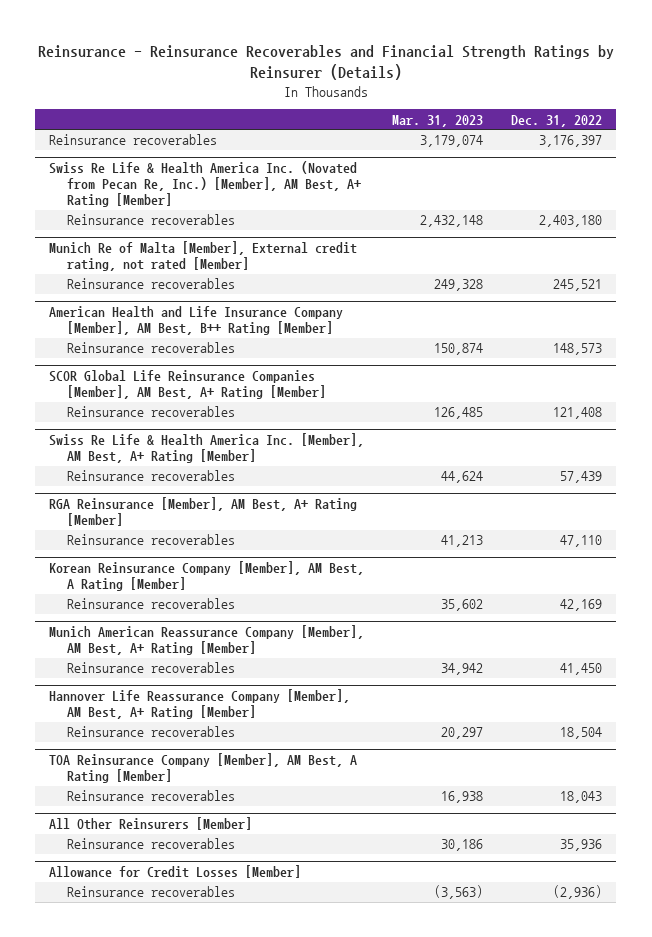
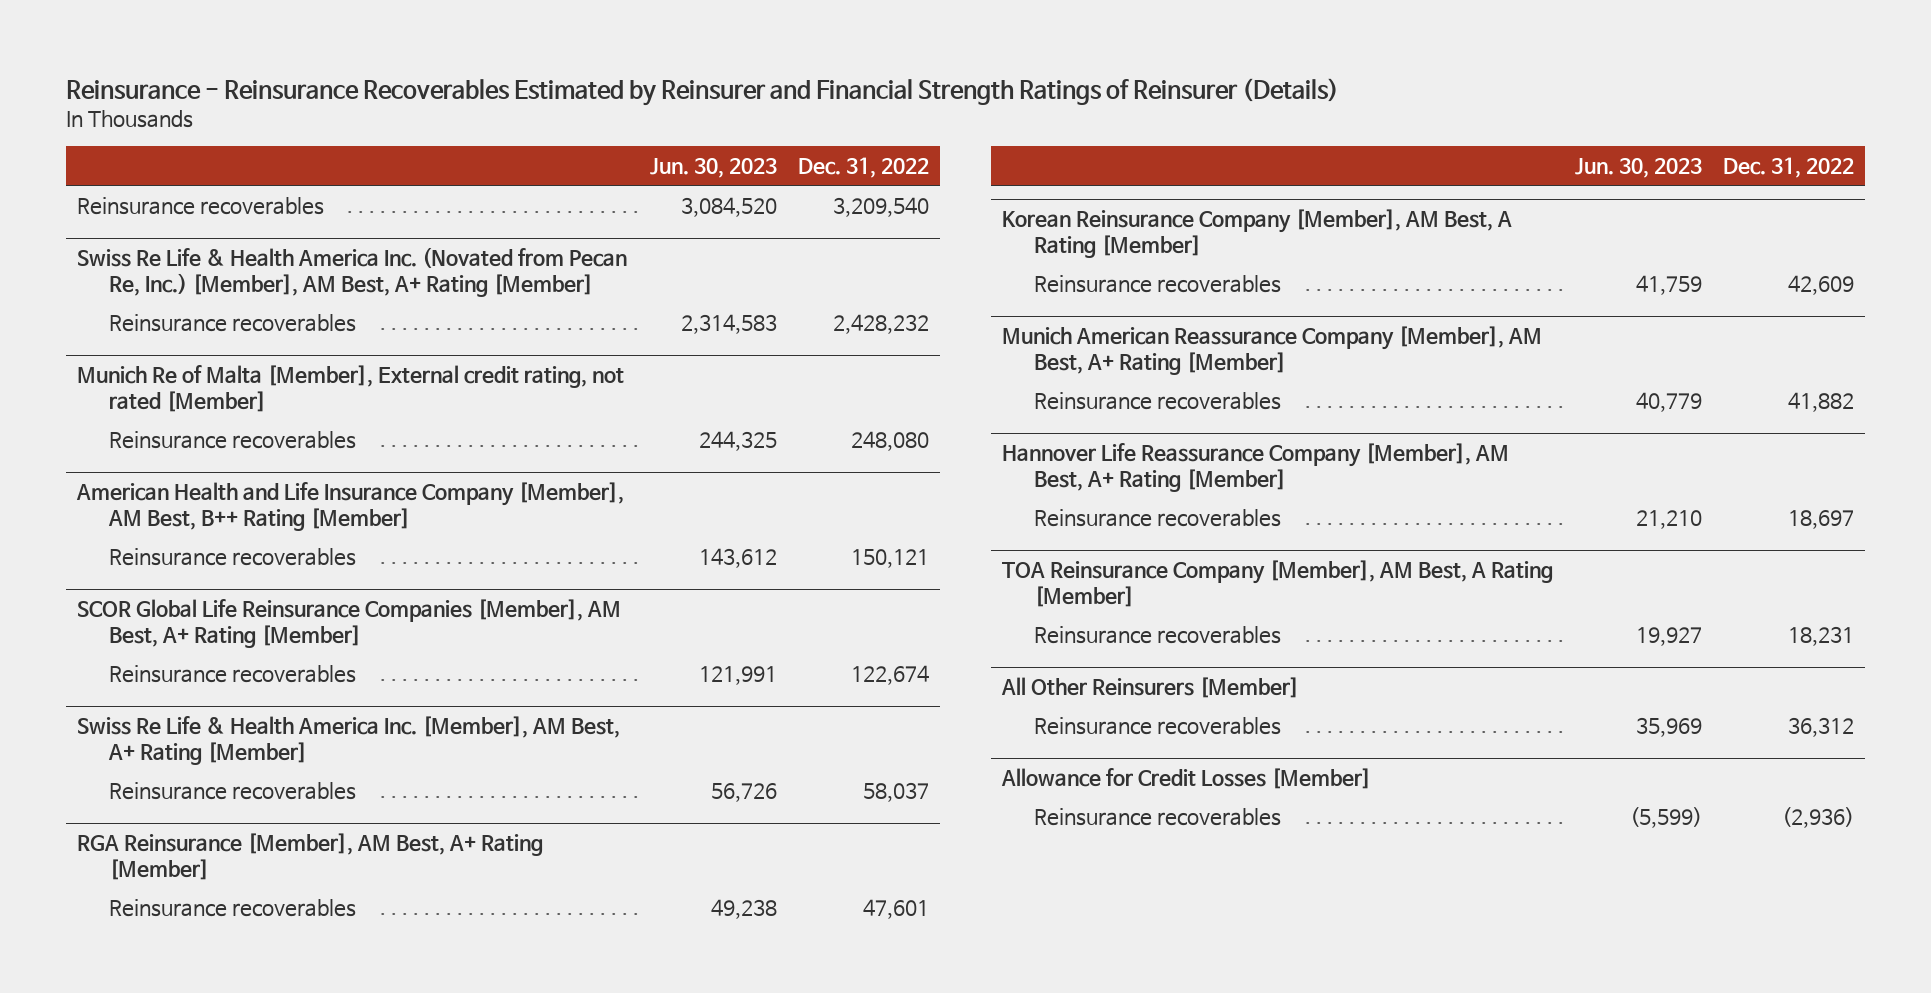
- Reinsurance - Reinsurance Recoverables and Financial Strength Ratings by Reinsurer (Details)
+ Reinsurance - Reinsurance Recoverables Estimated by Reinsurer and Financial Strength Ratings of Reinsurer (Details)
- | Mar. 31, 2023 | Dec. 31, 2022
+ | Jun. 30, 2023 | Dec. 31, 2022
- Reinsurance recoverables | 3,179,074 | 3,176,397
+ Reinsurance recoverables | 3,084,520 | 3,209,540
@ Swiss Re Life & Health America Inc. (Novated from Pecan Re, Inc.) [Member], AM Best, A+ Rating [Member]
- Reinsurance recoverables | 2,432,148 | 2,403,180
+ Reinsurance recoverables | 2,314,583 | 2,428,232
@ Munich Re of Malta [Member], External credit rating, not rated [Member]
- Reinsurance recoverables | 249,328 | 245,521
+ Reinsurance recoverables | 244,325 | 248,080
@ American Health and Life Insurance Company [Member], AM Best, B++ Rating [Member]
- Reinsurance recoverables | 150,874 | 148,573
+ Reinsurance recoverables | 143,612 | 150,121
@ SCOR Global Life Reinsurance Companies [Member], AM Best, A+ Rating [Member]
- Reinsurance recoverables | 126,485 | 121,408
+ Reinsurance recoverables | 121,991 | 122,674
@ Swiss Re Life & Health America Inc. [Member], AM Best, A+ Rating [Member]
- Reinsurance recoverables | 44,624 | 57,439
+ Reinsurance recoverables | 56,726 | 58,037
@ RGA Reinsurance [Member], AM Best, A+ Rating [Member]
- Reinsurance recoverables | 41,213 | 47,110
+ Reinsurance recoverables | 49,238 | 47,601
@ Korean Reinsurance Company [Member], AM Best, A Rating [Member]
- Reinsurance recoverables | 35,602 | 42,169
+ Reinsurance recoverables | 41,759 | 42,609
@ Munich American Reassurance Company [Member], AM Best, A+ Rating [Member]
- Reinsurance recoverables | 34,942 | 41,450
+ Reinsurance recoverables | 40,779 | 41,882
@ Hannover Life Reassurance Company [Member], AM Best, A+ Rating [Member]
- Reinsurance recoverables | 20,297 | 18,504
+ Reinsurance recoverables | 21,210 | 18,697
@ TOA Reinsurance Company [Member], AM Best, A Rating [Member]
- Reinsurance recoverables | 16,938 | 18,043
+ Reinsurance recoverables | 19,927 | 18,231
@ All Other Reinsurers [Member]
- Reinsurance recoverables | 30,186 | 35,936
+ Reinsurance recoverables | 35,969 | 36,312

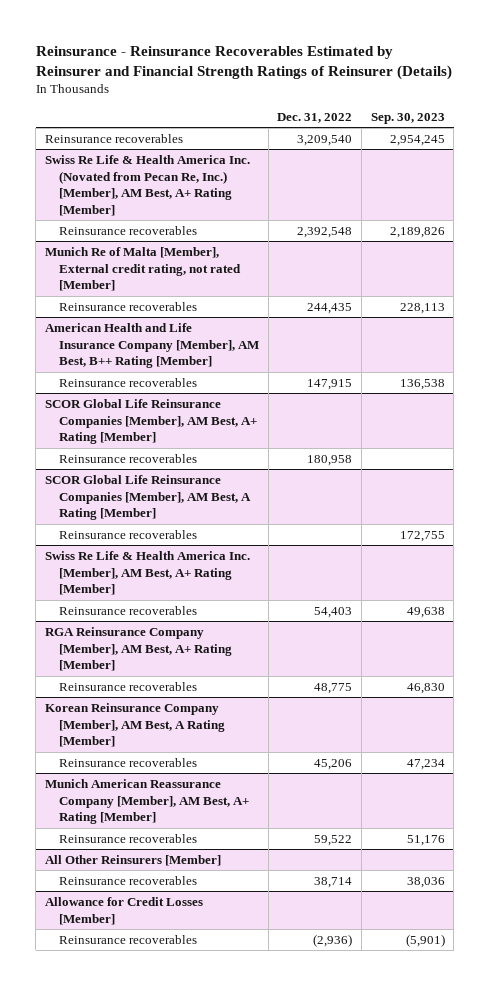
- | Jun. 30, 2023 | Dec. 31, 2022
+ | Dec. 31, 2022 | Sep. 30, 2023
@ Swiss Re Life & Health America Inc. (Novated from Pecan Re, Inc.) [Member], AM Best, A+ Rating [Member]
- Reinsurance recoverables | 2,314,583 | 2,428,232
+ Reinsurance recoverables | 2,392,548 | 2,189,826
@ Munich Re of Malta [Member], External credit rating, not rated [Member]
- Reinsurance recoverables | 244,325 | 248,080
+ Reinsurance recoverables | 244,435 | 228,113
@ American Health and Life Insurance Company [Member], AM Best, B++ Rating [Member]
- Reinsurance recoverables | 143,612 | 150,121
+ Reinsurance recoverables | 147,915 | 136,538
@ SCOR Global Life Reinsurance Companies [Member], AM Best, A+ Rating [Member]
- Reinsurance recoverables | 121,991 | 122,674
+ Reinsurance recoverables | 180,958 |
+ SCOR Global Life Reinsurance Companies [Member], AM Best, A Rating [Member]
+ Reinsurance recoverables | | 172,755
@ Swiss Re Life & Health America Inc. [Member], AM Best, A+ Rating [Member]
- Reinsurance recoverables | 56,726 | 58,037
- RGA Reinsurance [Member], AM Best, A+ Rating [Member]
- Reinsurance recoverables | 49,238 | 47,601
@ Swiss Re Life & Health America Inc. [Member], AM Best, A+ Rating [Member]
+ Reinsurance recoverables | 54,403 | 49,638
+ RGA Reinsurance Company [Member], AM Best, A+ Rating [Member]
+ Reinsurance recoverables | 48,775 | 46,830
@ Korean Reinsurance Company [Member], AM Best, A Rating [Member]
- Reinsurance recoverables | 41,759 | 42,609
+ Reinsurance recoverables | 45,206 | 47,234
@ Munich American Reassurance Company [Member], AM Best, A+ Rating [Member]
- Reinsurance recoverables | 40,779 | 41,882
- Hannover Life Reassurance Company [Member], AM Best, A+ Rating [Member]
- Reinsurance recoverables | 21,210 | 18,697
- TOA Reinsurance Company [Member], AM Best, A Rating [Member]
- Reinsurance recoverables | 19,927 | 18,231
@ Munich American Reassurance Company [Member], AM Best, A+ Rating [Member]
+ Reinsurance recoverables | 59,522 | 51,176
@ All Other Reinsurers [Member]
- Reinsurance recoverables | 35,969 | 36,312
+ Reinsurance recoverables | 38,714 | 38,036

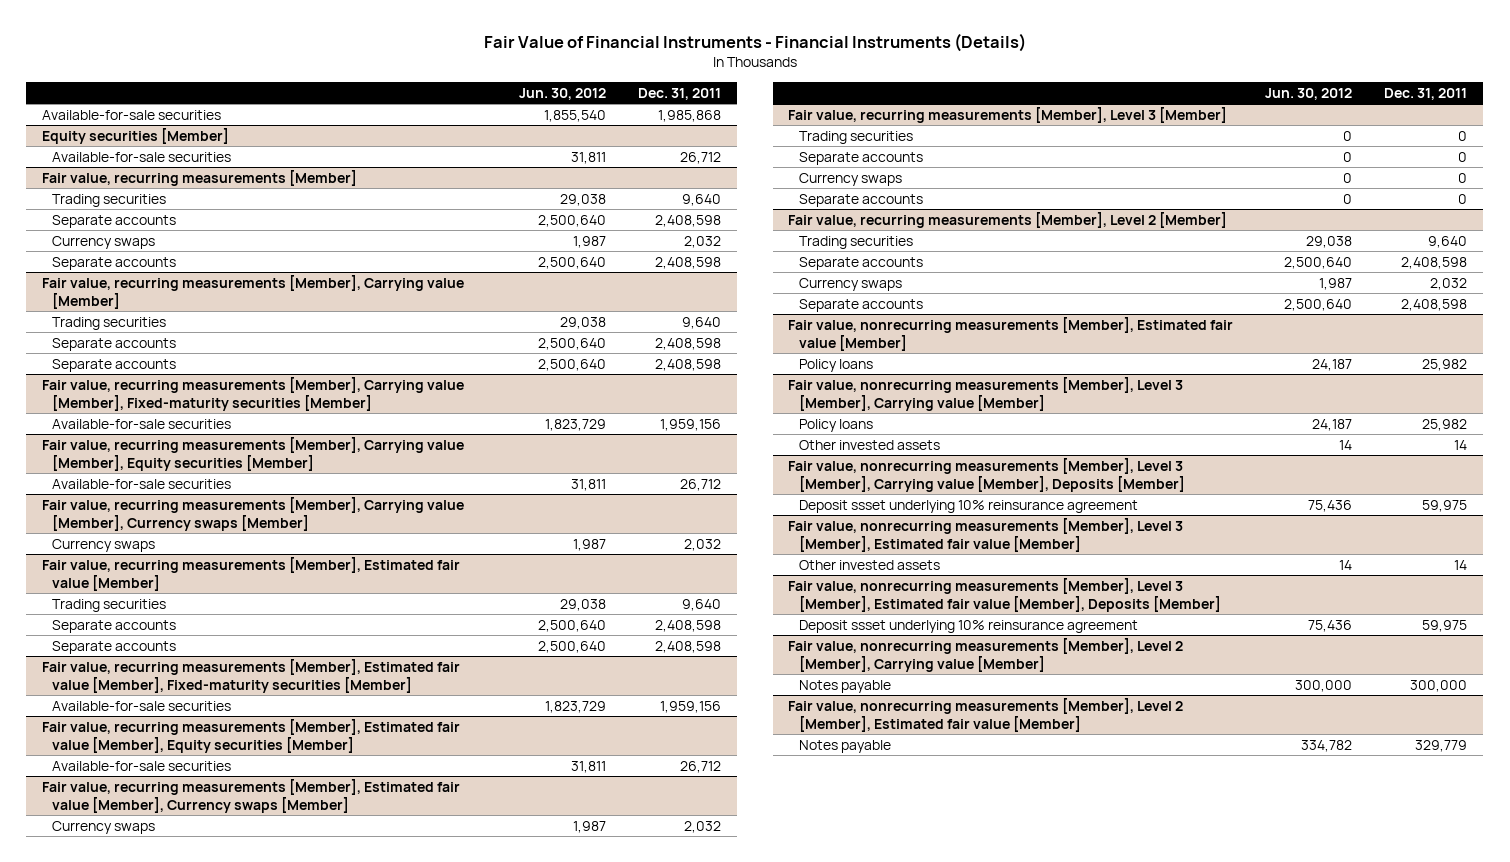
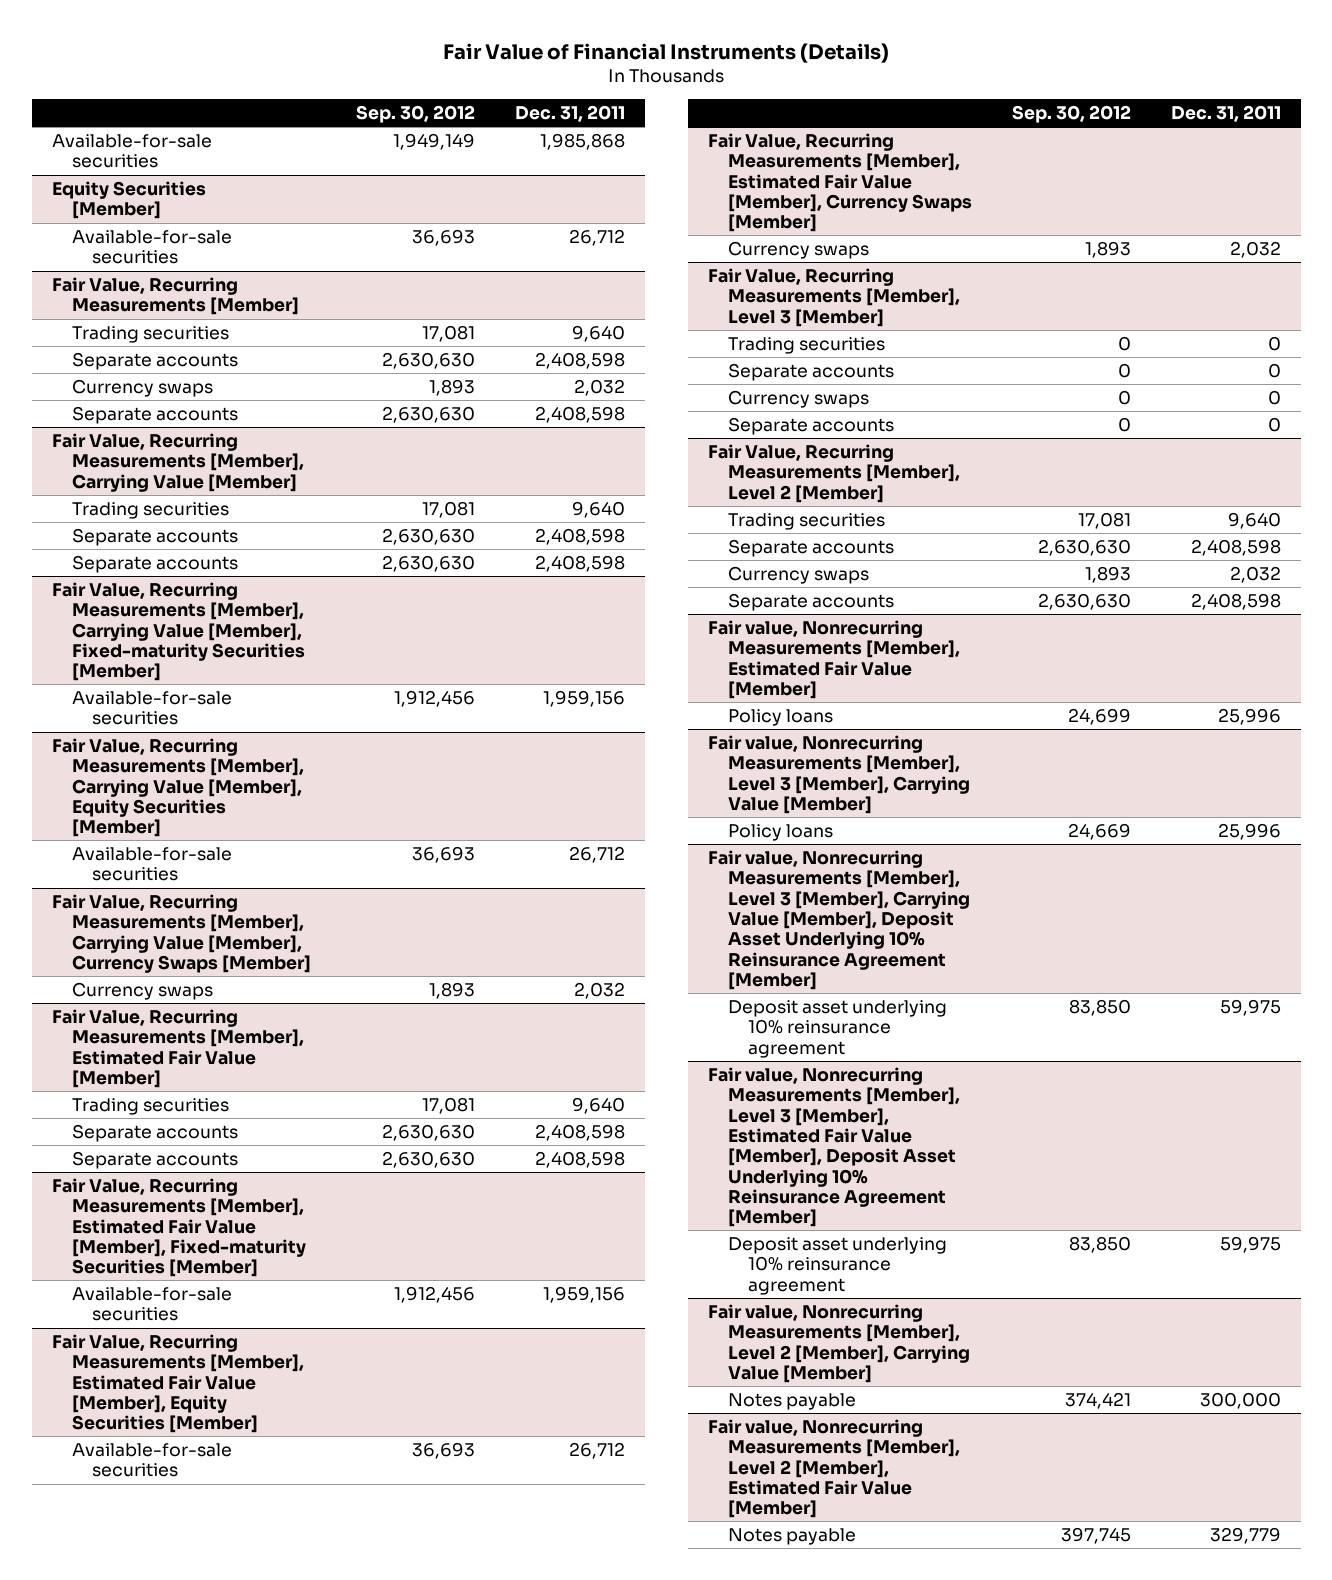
- Fair Value of Financial Instruments - Financial Instruments (Details)
+ Fair Value of Financial Instruments (Details)
- | Jun. 30, 2012 | Dec. 31, 2011
+ | Sep. 30, 2012 | Dec. 31, 2011
- Equity securities [Member]
+ Equity Securities [Member]
- Fair value, recurring measurements [Member]
+ Fair Value, Recurring Measurements [Member]
- Fair value, recurring measurements [Member], Carrying value [Member]
+ Fair Value, Recurring Measurements [Member], Carrying Value [Member]
- Fair value, recurring measurements [Member], Carrying value [Member], Fixed-maturity securities [Member]
+ Fair Value, Recurring Measurements [Member], Carrying Value [Member], Fixed-maturity Securities [Member]
- Fair value, recurring measurements [Member], Carrying value [Member], Equity securities [Member]
+ Fair Value, Recurring Measurements [Member], Carrying Value [Member], Equity Securities [Member]
- Fair value, recurring measurements [Member], Carrying value [Member], Currency swaps [Member]
+ Fair Value, Recurring Measurements [Member], Carrying Value [Member], Currency Swaps [Member]
- Fair value, recurring measurements [Member], Estimated fair value [Member]
+ Fair Value, Recurring Measurements [Member], Estimated Fair Value [Member]
- Fair value, recurring measurements [Member], Estimated fair value [Member], Fixed-maturity securities [Member]
+ Fair Value, Recurring Measurements [Member], Estimated Fair Value [Member], Fixed-maturity Securities [Member]
- Fair value, recurring measurements [Member], Estimated fair value [Member], Equity securities [Member]
+ Fair Value, Recurring Measurements [Member], Estimated Fair Value [Member], Equity Securities [Member]
- Fair value, recurring measurements [Member], Estimated fair value [Member], Currency swaps [Member]
+ Fair Value, Recurring Measurements [Member], Estimated Fair Value [Member], Currency Swaps [Member]
- Fair value, recurring measurements [Member], Level 3 [Member]
+ Fair Value, Recurring Measurements [Member], Level 3 [Member]
- Fair value, recurring measurements [Member], Level 2 [Member]
+ Fair Value, Recurring Measurements [Member], Level 2 [Member]
- Fair value, nonrecurring measurements [Member], Estimated fair value [Member]
- Policy loans | 24,187 | 25,982
- Fair value, nonrecurring measurements [Member], Level 3 [Member], Carrying value [Member]
- Policy loans | 24,187 | 25,982
- Other invested assets | 14 | 14
- Fair value, nonrecurring measurements [Member], Level 3 [Member], Carrying value [Member], Deposits [Member]
- Deposit ssset underlying 10% reinsurance agreement | 75,436 | 59,975
- Fair value, nonrecurring measurements [Member], Level 3 [Member], Estimated fair value [Member]
- Other invested assets | 14 | 14
- Fair value, nonrecurring measurements [Member], Level 3 [Member], Estimated fair value [Member], Deposits [Member]
- Deposit ssset underlying 10% reinsurance agreement | 75,436 | 59,975
- Fair value, nonrecurring measurements [Member], Level 2 [Member], Carrying value [Member]
+ Fair value, Nonrecurring Measurements [Member], Estimated Fair Value [Member]
+ Policy loans | 24,699 | 25,996
+ Fair value, Nonrecurring Measurements [Member], Level 3 [Member], Carrying Value [Member]
+ Policy loans | 24,669 | 25,996
+ Fair value, Nonrecurring Measurements [Member], Level 3 [Member], Carrying Value [Member], Deposit Asset Underlying 10% Reinsurance Agreement [Member]
+ Deposit asset underlying 10% reinsurance agreement | 83,850 | 59,975
+ Fair value, Nonrecurring Measurements [Member], Level 3 [Member], Estimated Fair Value [Member], Deposit Asset Underlying 10% Reinsurance Agreement [Member]
+ Deposit asset underlying 10% reinsurance agreement | 83,850 | 59,975
+ Fair value, Nonrecurring Measurements [Member], Level 2 [Member], Carrying Value [Member]
- Fair value, nonrecurring measurements [Member], Level 2 [Member], Estimated fair value [Member]
+ Fair value, Nonrecurring Measurements [Member], Level 2 [Member], Estimated Fair Value [Member]

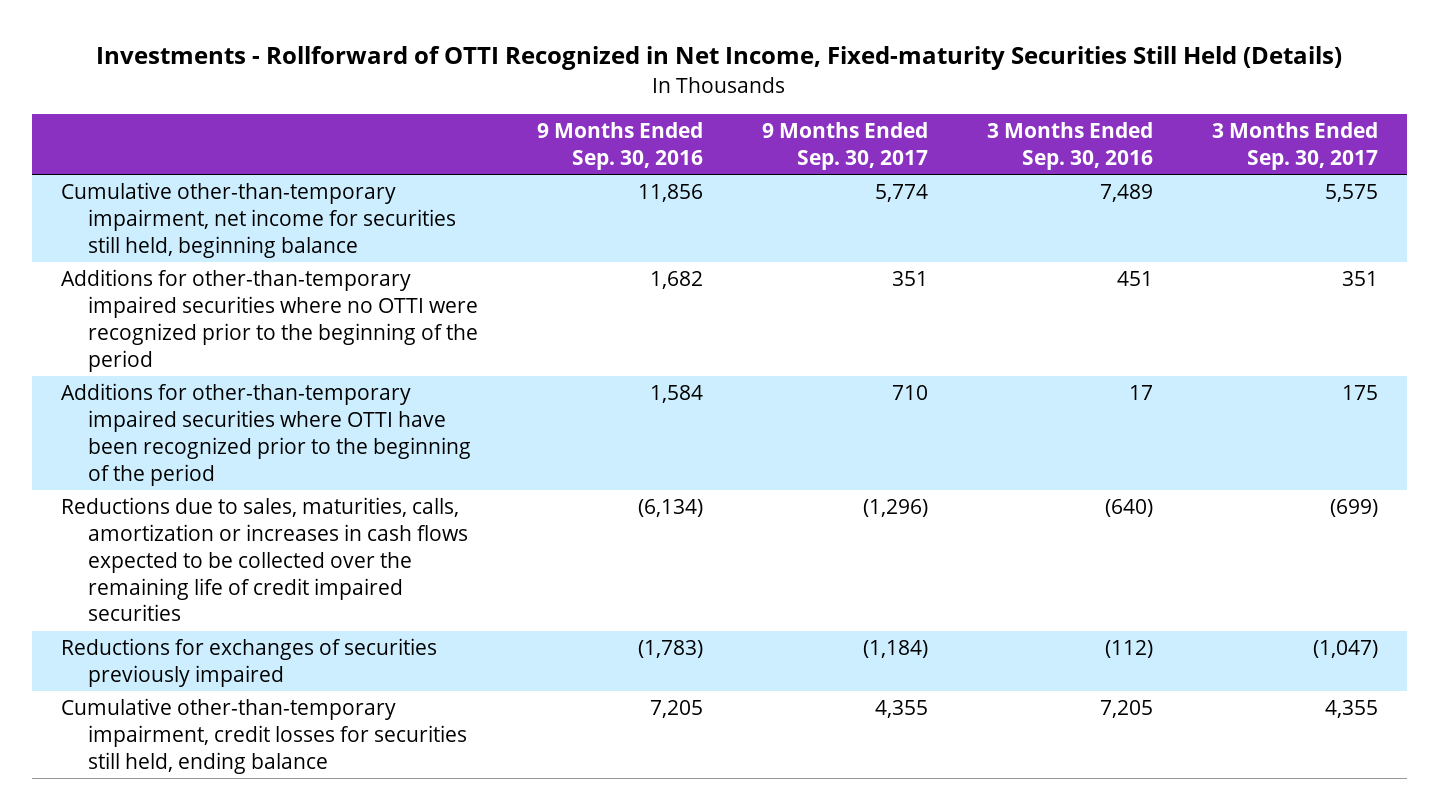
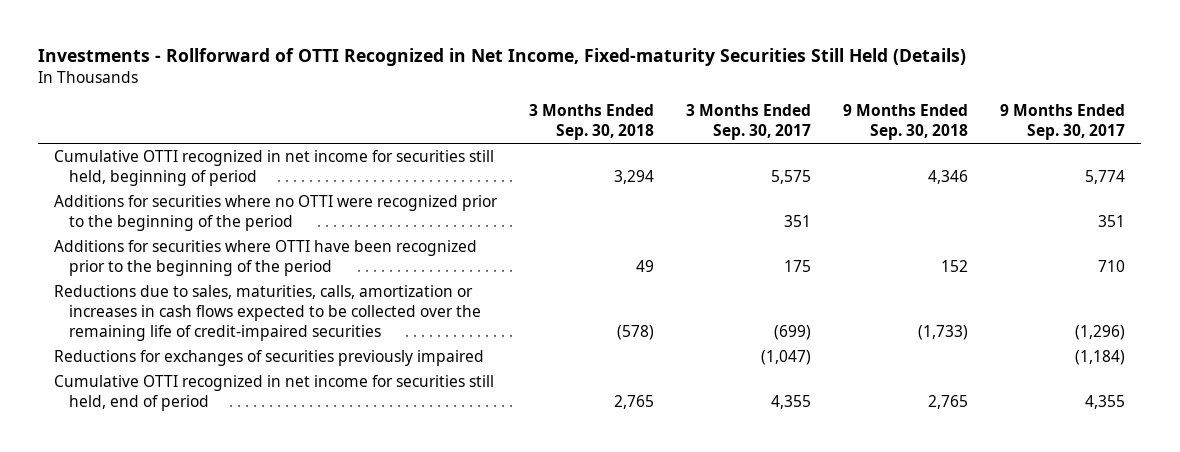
- | 9 Months Ended Sep. 30, 2016 | 9 Months Ended Sep. 30, 2017 | 3 Months Ended Sep. 30, 2016 | 3 Months Ended Sep. 30, 2017
+ | 3 Months Ended Sep. 30, 2018 | 3 Months Ended Sep. 30, 2017 | 9 Months Ended Sep. 30, 2018 | 9 Months Ended Sep. 30, 2017
- Cumulative other-than-temporary impairment, net income for securities still held, beginning balance | 11,856 | 5,774 | 7,489 | 5,575
- Additions for other-than-temporary impaired securities where no OTTI were recognized prior to the beginning of the period | 1,682 | 351 | 451 | 351
- Additions for other-than-temporary impaired securities where OTTI have been recognized prior to the beginning of the period | 1,584 | 710 | 17 | 175
- Reductions due to sales, maturities, calls, amortization or increases in cash flows expected to be collected over the remaining life of credit impaired securities | (6,134) | (1,296) | (640) | (699)
+ Cumulative OTTI recognized in net income for securities still held, beginning of period | 3,294 | 5,575 | 4,346 | 5,774
+ Additions for securities where no OTTI were recognized prior to the beginning of the period | | 351 | | 351
+ Additions for securities where OTTI have been recognized prior to the beginning of the period | 49 | 175 | 152 | 710
+ Reductions due to sales, maturities, calls, amortization or increases in cash flows expected to be collected over the remaining life of credit-impaired securities | (578) | (699) | (1,733) | (1,296)
- Cumulative other-than-temporary impairment, credit losses for securities still held, ending balance | 7,205 | 4,355 | 7,205 | 4,355
+ Cumulative OTTI recognized in net income for securities still held, end of period | 2,765 | 4,355 | 2,765 | 4,355

